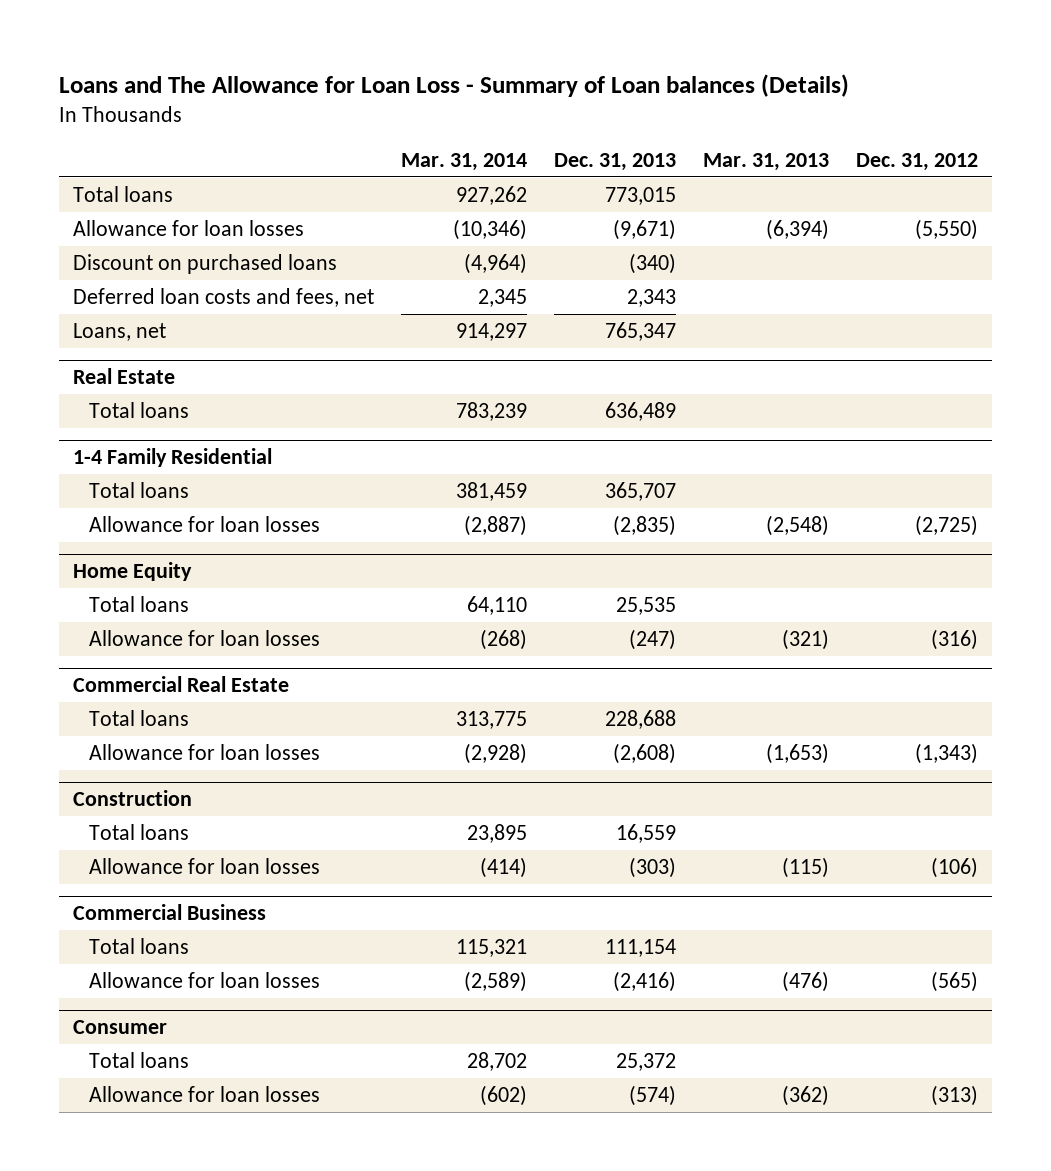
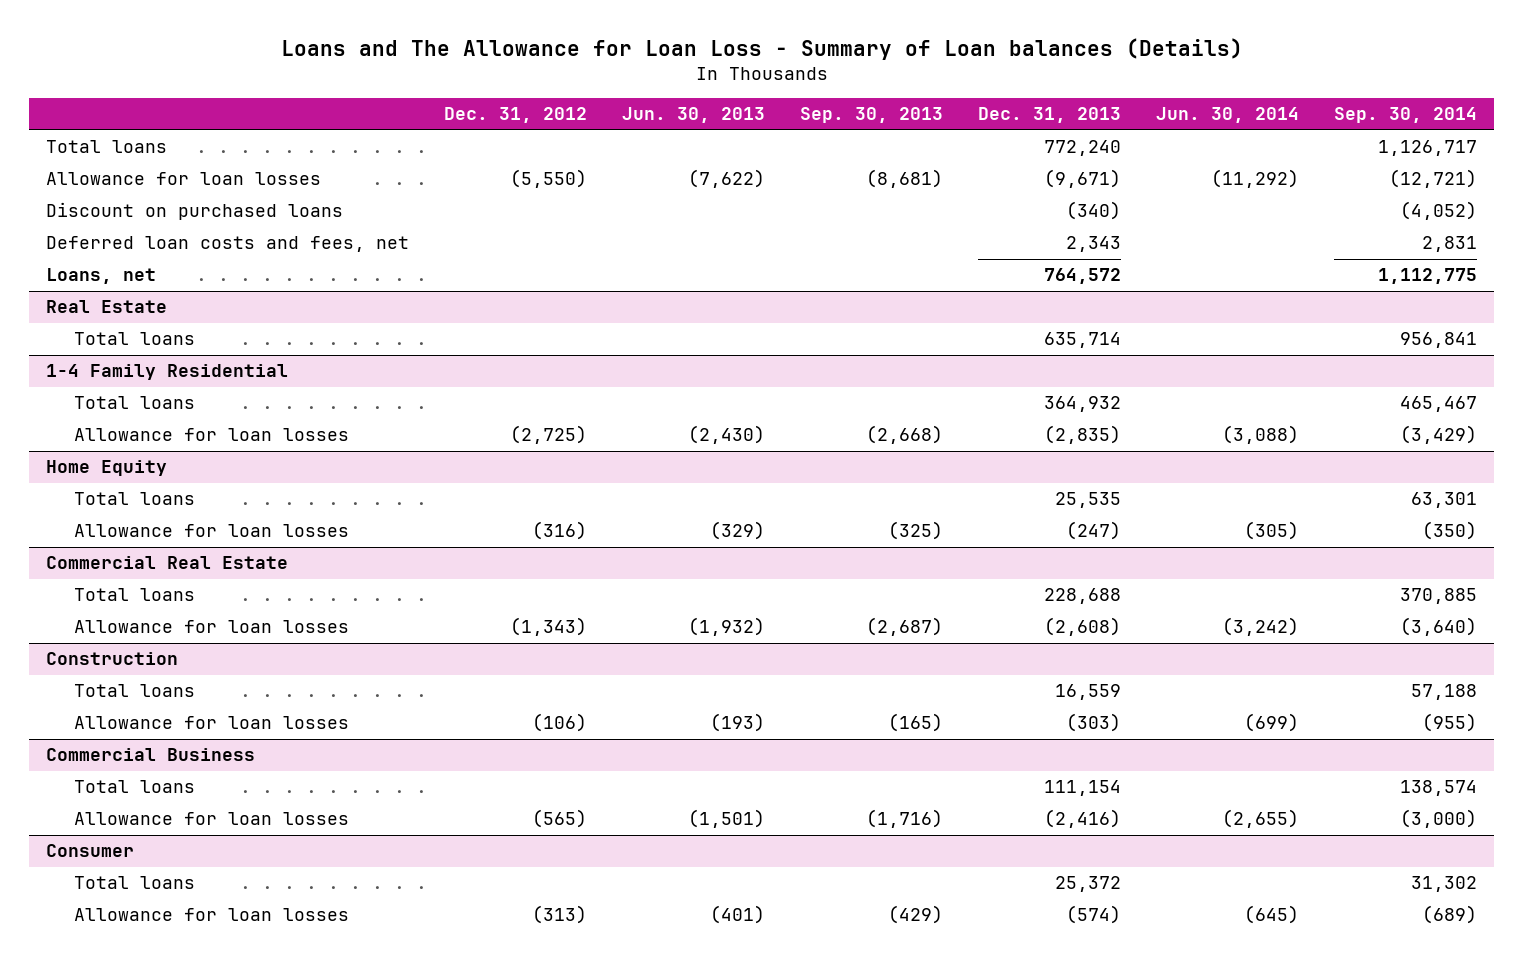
- | Mar. 31, 2014 | Dec. 31, 2013 | Mar. 31, 2013 | Dec. 31, 2012
+ | Dec. 31, 2012 | Jun. 30, 2013 | Sep. 30, 2013 | Dec. 31, 2013 | Jun. 30, 2014 | Sep. 30, 2014
- Total loans | 927,262 | 773,015 | |
+ Total loans | | | | 772,240 | | 1,126,717
- Loans, net | 914,297 | 765,347 | |
+ Loans, net | | | | 764,572 | | 1,112,775
@ Real Estate
- Total loans | 783,239 | 636,489 | |
+ Total loans | | | | 635,714 | | 956,841
@ 1-4 Family Residential
- Total loans | 381,459 | 365,707 | |
+ Total loans | | | | 364,932 | | 465,467

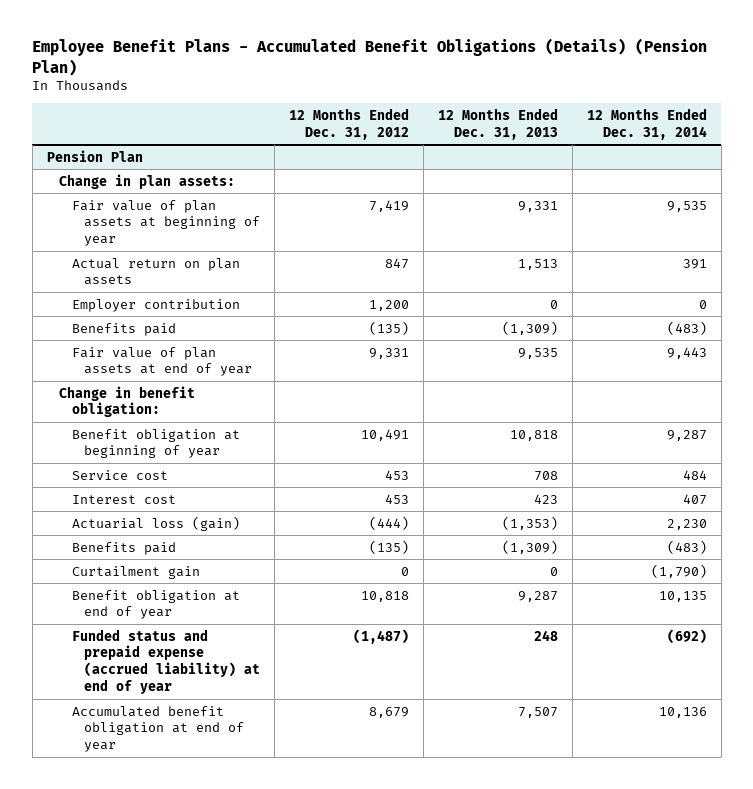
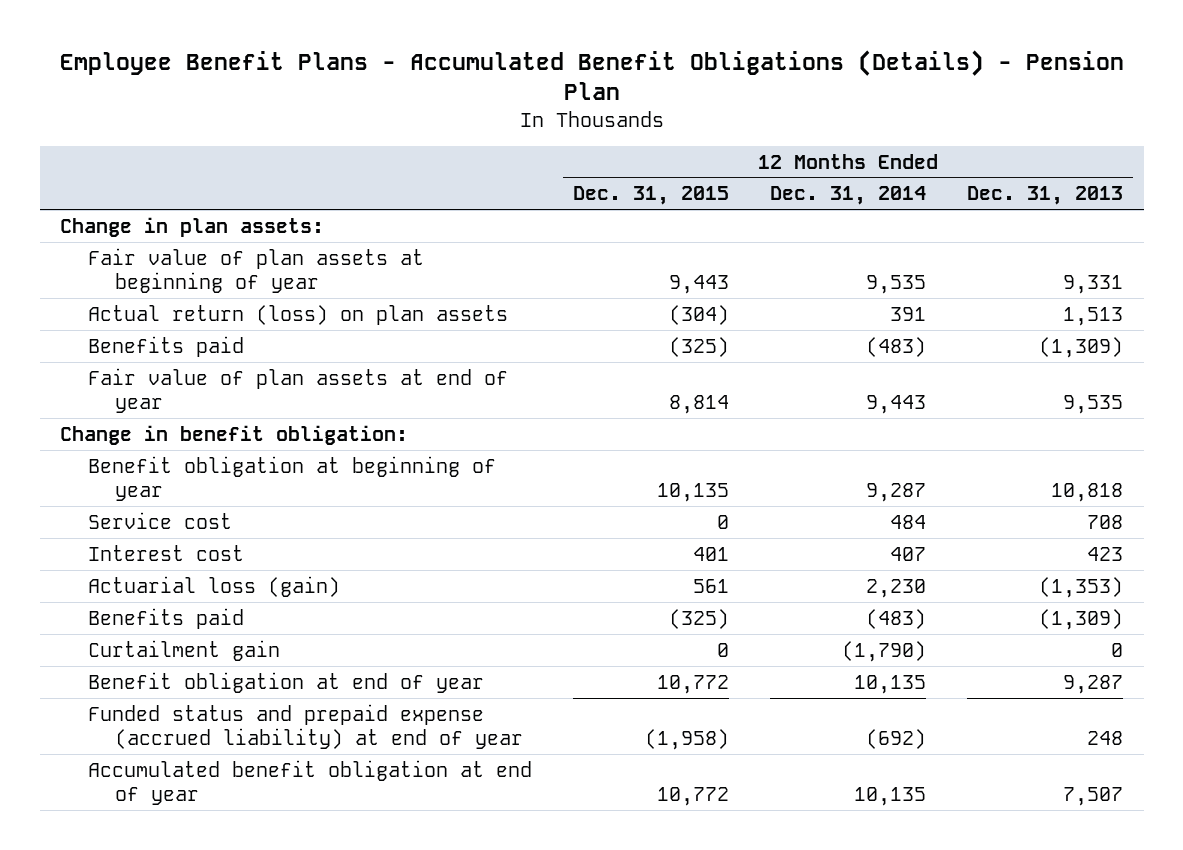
- Employee Benefit Plans - Accumulated Benefit Obligations (Details) (Pension Plan)
+ Employee Benefit Plans - Accumulated Benefit Obligations (Details) - Pension Plan
- | 12 Months Ended Dec. 31, 2012 | 12 Months Ended Dec. 31, 2013 | 12 Months Ended Dec. 31, 2014
+ | 12 Months Ended Dec. 31, 2015 | 12 Months Ended Dec. 31, 2014 | 12 Months Ended Dec. 31, 2013
- Pension Plan
- Actual return on plan assets | 847 | 1,513 | 391
- Employer contribution | 1,200 | 0 | 0
+ Actual return (loss) on plan assets | (304) | 391 | 1,513
- Accumulated benefit obligation at end of year | 8,679 | 7,507 | 10,136
+ Accumulated benefit obligation at end of year | 10,772 | 10,135 | 7,507

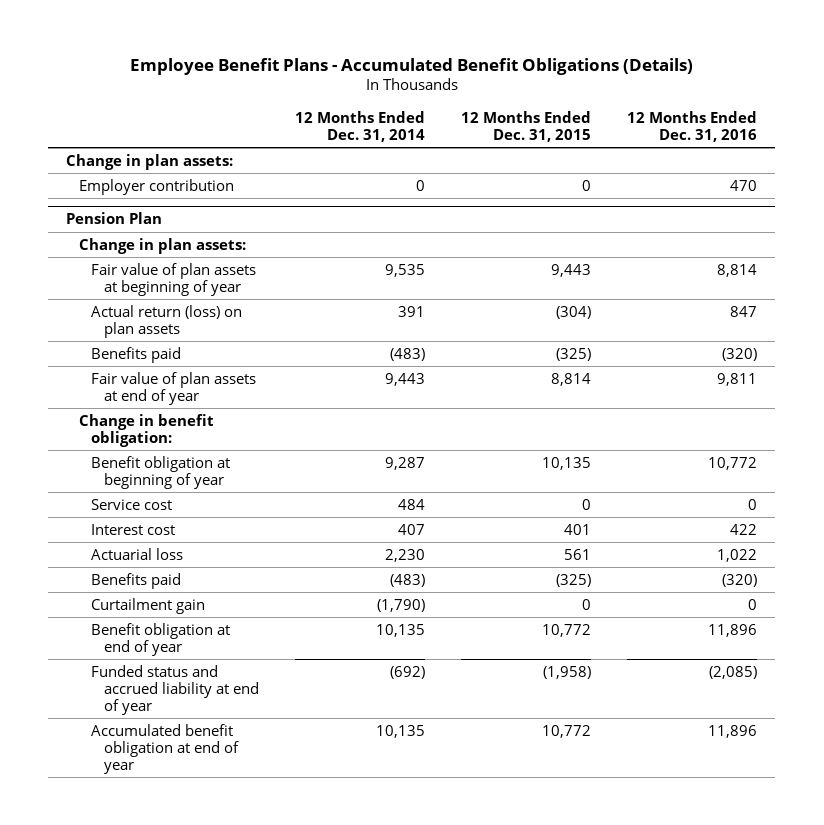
- Employee Benefit Plans - Accumulated Benefit Obligations (Details) - Pension Plan
+ Employee Benefit Plans - Accumulated Benefit Obligations (Details)
- | 12 Months Ended Dec. 31, 2015 | 12 Months Ended Dec. 31, 2014 | 12 Months Ended Dec. 31, 2013
+ | 12 Months Ended Dec. 31, 2014 | 12 Months Ended Dec. 31, 2015 | 12 Months Ended Dec. 31, 2016
+ Employer contribution | 0 | 0 | 470
+ Pension Plan
+ Change in plan assets:
- Actuarial loss (gain) | 561 | 2,230 | (1,353)
+ Actuarial loss | 2,230 | 561 | 1,022
- Funded status and prepaid expense (accrued liability) at end of year | (1,958) | (692) | 248
+ Funded status and accrued liability at end of year | (692) | (1,958) | (2,085)

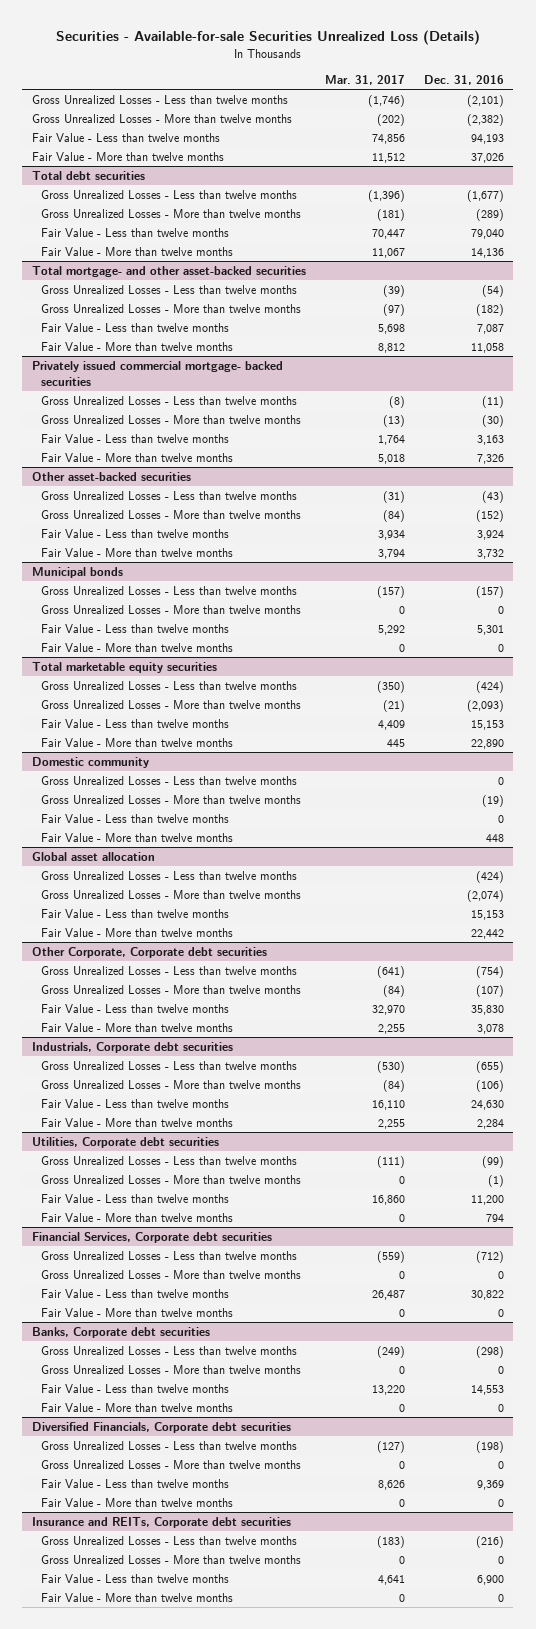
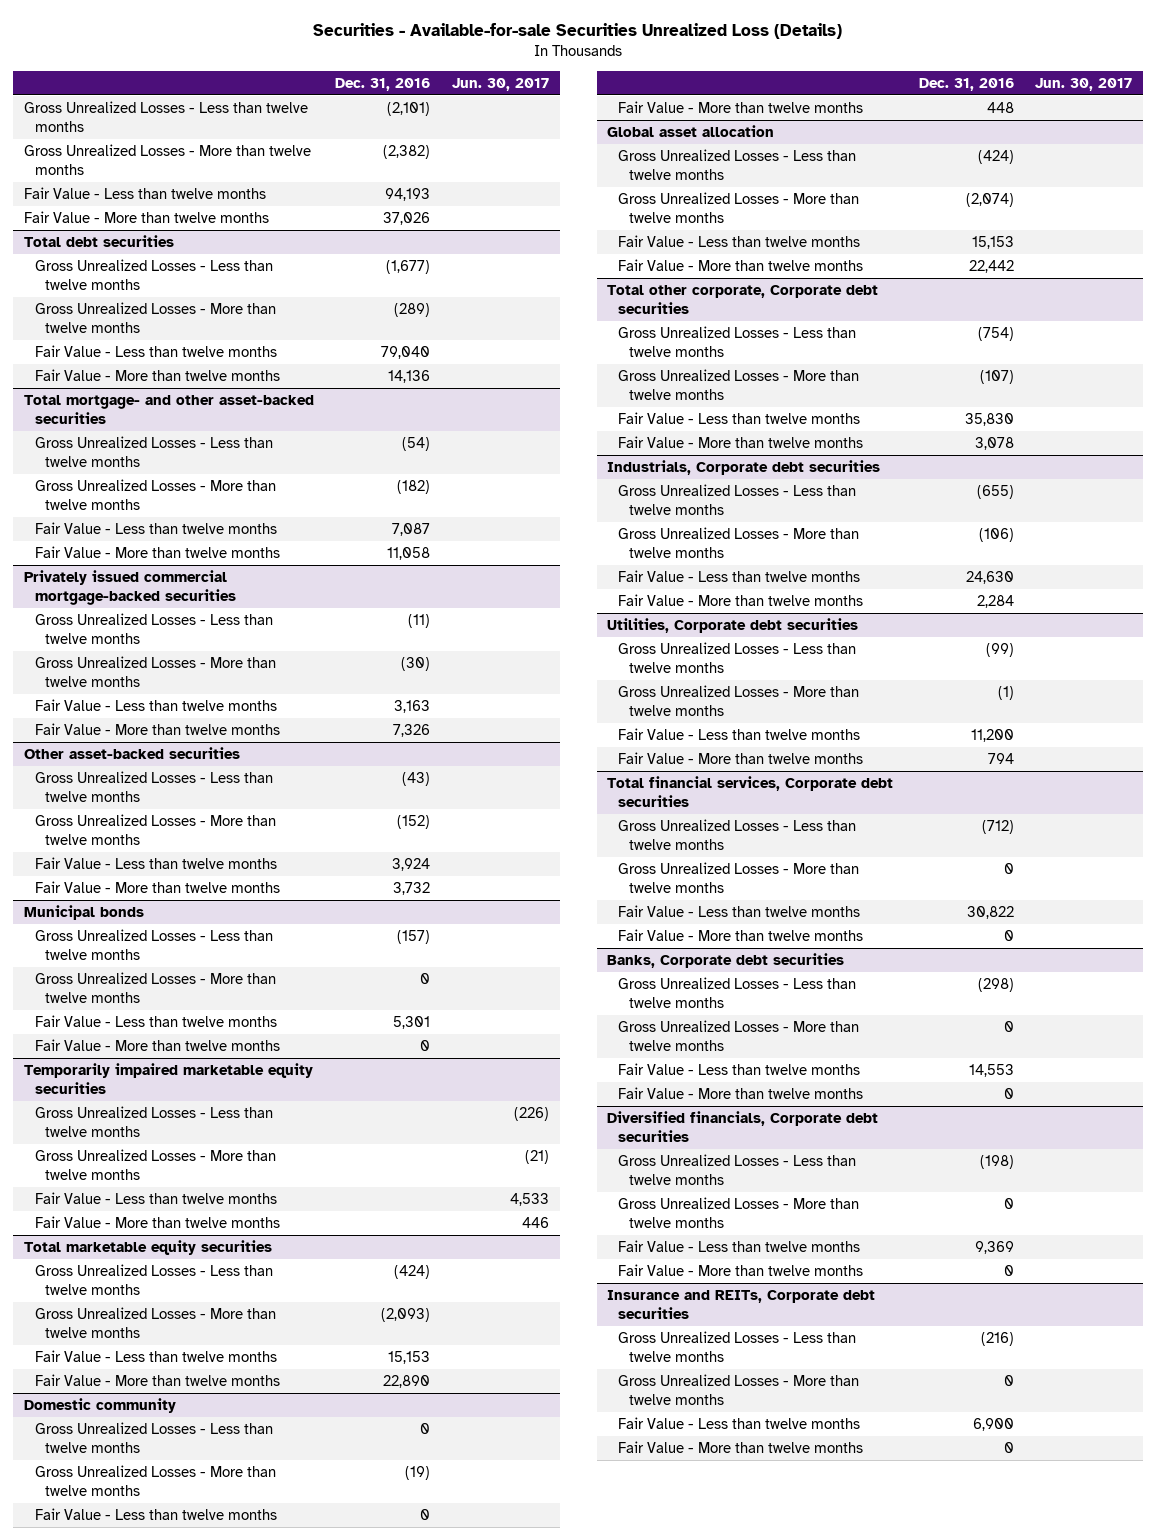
- | Mar. 31, 2017 | Dec. 31, 2016
+ | Dec. 31, 2016 | Jun. 30, 2017
- Privately issued commercial mortgage- backed securities
+ Privately issued commercial mortgage-backed securities
+ Temporarily impaired marketable equity securities
+ Gross Unrealized Losses - Less than twelve months | | (226)
+ Gross Unrealized Losses - More than twelve months | | (21)
+ Fair Value - Less than twelve months | | 4,533
+ Fair Value - More than twelve months | | 446
- Other Corporate, Corporate debt securities
+ Total other corporate, Corporate debt securities
- Financial Services, Corporate debt securities
+ Total financial services, Corporate debt securities
- Diversified Financials, Corporate debt securities
+ Diversified financials, Corporate debt securities

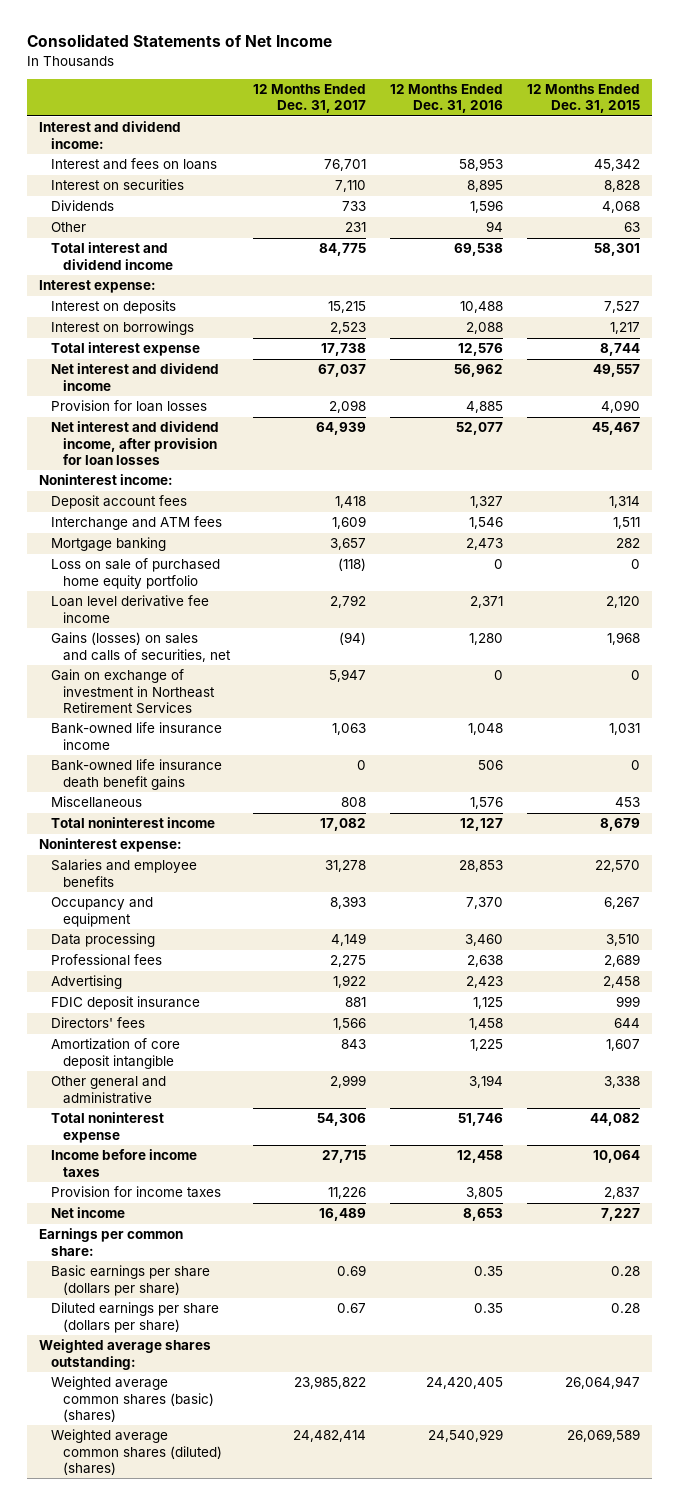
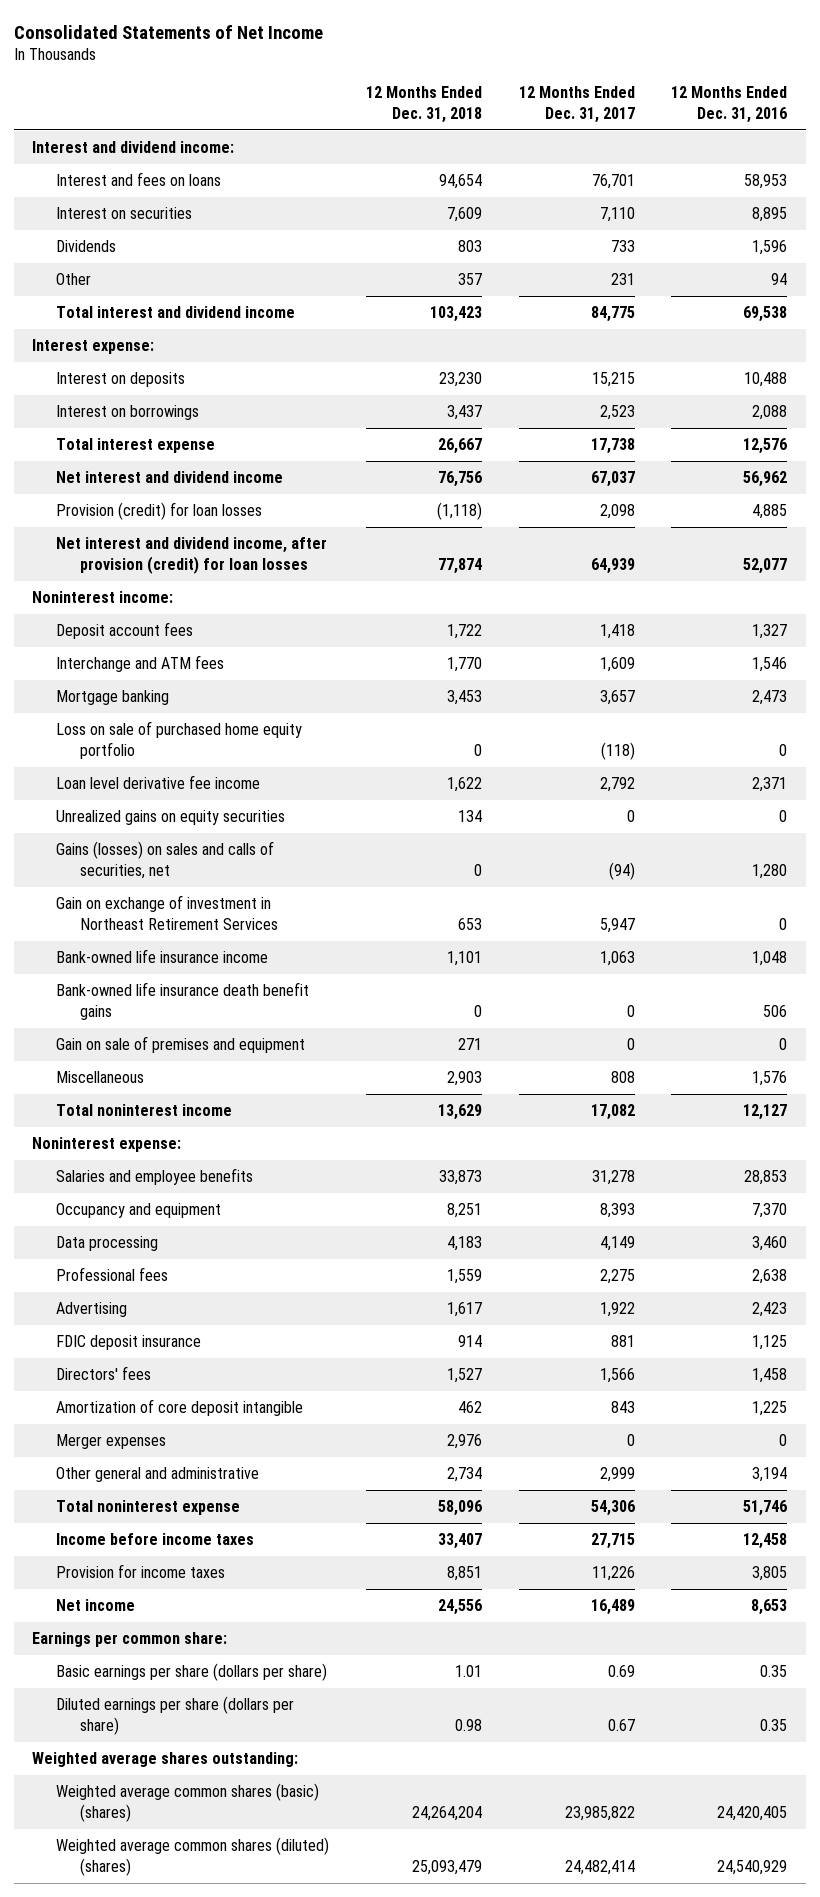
- | 12 Months Ended Dec. 31, 2017 | 12 Months Ended Dec. 31, 2016 | 12 Months Ended Dec. 31, 2015
+ | 12 Months Ended Dec. 31, 2018 | 12 Months Ended Dec. 31, 2017 | 12 Months Ended Dec. 31, 2016
- Provision for loan losses | 2,098 | 4,885 | 4,090
- Net interest and dividend income, after provision for loan losses | 64,939 | 52,077 | 45,467
+ Provision (credit) for loan losses | (1,118) | 2,098 | 4,885
+ Net interest and dividend income, after provision (credit) for loan losses | 77,874 | 64,939 | 52,077
+ Unrealized gains on equity securities | 134 | 0 | 0
+ Gain on sale of premises and equipment | 271 | 0 | 0
+ Merger expenses | 2,976 | 0 | 0

